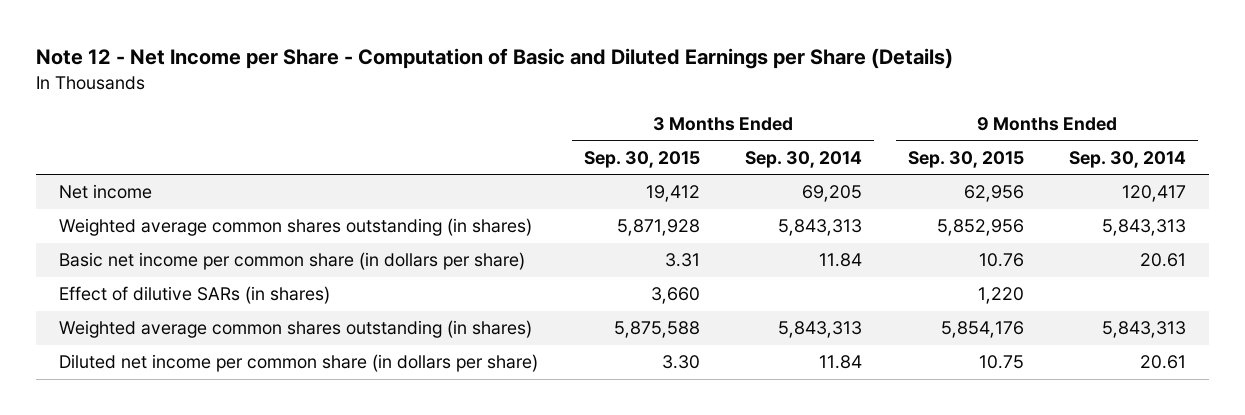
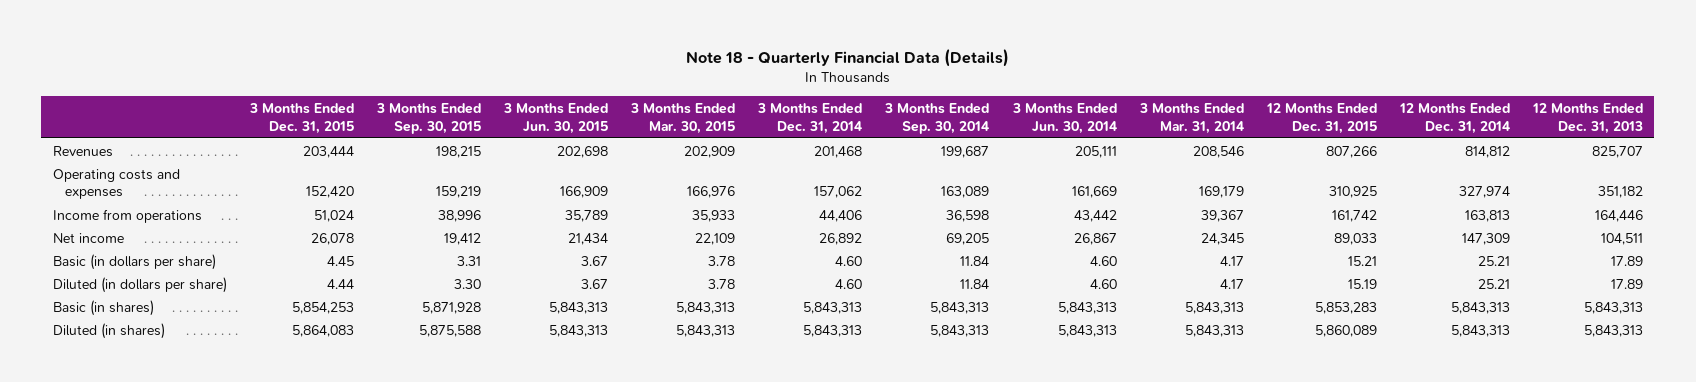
- Note 12 - Net Income per Share - Computation of Basic and Diluted Earnings per Share (Details)
+ Note 18 - Quarterly Financial Data (Details)
- | 3 Months Ended Sep. 30, 2015 | 3 Months Ended Sep. 30, 2014 | 9 Months Ended Sep. 30, 2015 | 9 Months Ended Sep. 30, 2014
+ | 3 Months Ended Dec. 31, 2015 | 3 Months Ended Sep. 30, 2015 | 3 Months Ended Jun. 30, 2015 | 3 Months Ended Mar. 30, 2015 | 3 Months Ended Dec. 31, 2014 | 3 Months Ended Sep. 30, 2014 | 3 Months Ended Jun. 30, 2014 | 3 Months Ended Mar. 31, 2014 | 12 Months Ended Dec. 31, 2015 | 12 Months Ended Dec. 31, 2014 | 12 Months Ended Dec. 31, 2013
+ Revenues | 203,444 | 198,215 | 202,698 | 202,909 | 201,468 | 199,687 | 205,111 | 208,546 | 807,266 | 814,812 | 825,707
+ Operating costs and expenses | 152,420 | 159,219 | 166,909 | 166,976 | 157,062 | 163,089 | 161,669 | 169,179 | 310,925 | 327,974 | 351,182
+ Income from operations | 51,024 | 38,996 | 35,789 | 35,933 | 44,406 | 36,598 | 43,442 | 39,367 | 161,742 | 163,813 | 164,446
- Weighted average common shares outstanding (in shares) | 5,871,928 | 5,843,313 | 5,852,956 | 5,843,313
- Basic net income per common share (in dollars per share) | 3.31 | 11.84 | 10.76 | 20.61
- Effect of dilutive SARs (in shares) | 3,660 | | 1,220 |
- Weighted average common shares outstanding (in shares) | 5,875,588 | 5,843,313 | 5,854,176 | 5,843,313
- Diluted net income per common share (in dollars per share) | 3.30 | 11.84 | 10.75 | 20.61
+ Basic (in dollars per share) | 4.45 | 3.31 | 3.67 | 3.78 | 4.60 | 11.84 | 4.60 | 4.17 | 15.21 | 25.21 | 17.89
+ Diluted (in dollars per share) | 4.44 | 3.30 | 3.67 | 3.78 | 4.60 | 11.84 | 4.60 | 4.17 | 15.19 | 25.21 | 17.89
+ Basic (in shares) | 5,854,253 | 5,871,928 | 5,843,313 | 5,843,313 | 5,843,313 | 5,843,313 | 5,843,313 | 5,843,313 | 5,853,283 | 5,843,313 | 5,843,313
+ Diluted (in shares) | 5,864,083 | 5,875,588 | 5,843,313 | 5,843,313 | 5,843,313 | 5,843,313 | 5,843,313 | 5,843,313 | 5,860,089 | 5,843,313 | 5,843,313

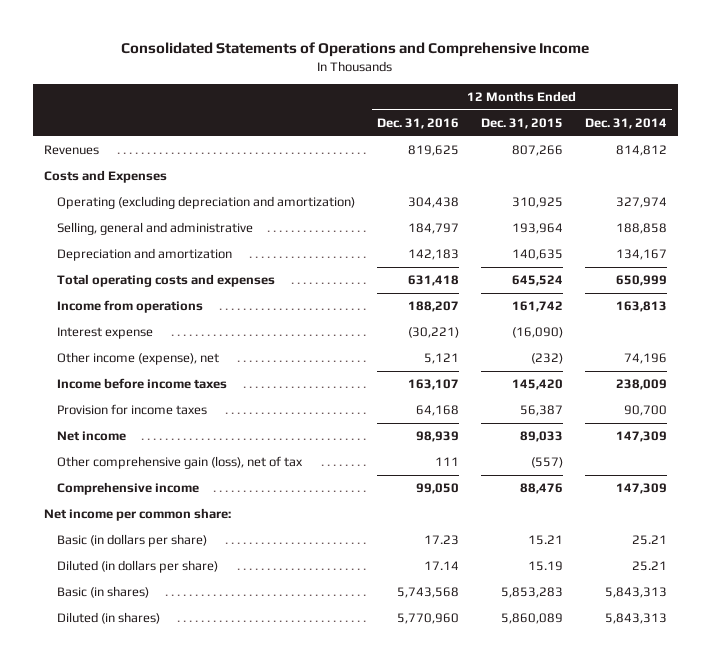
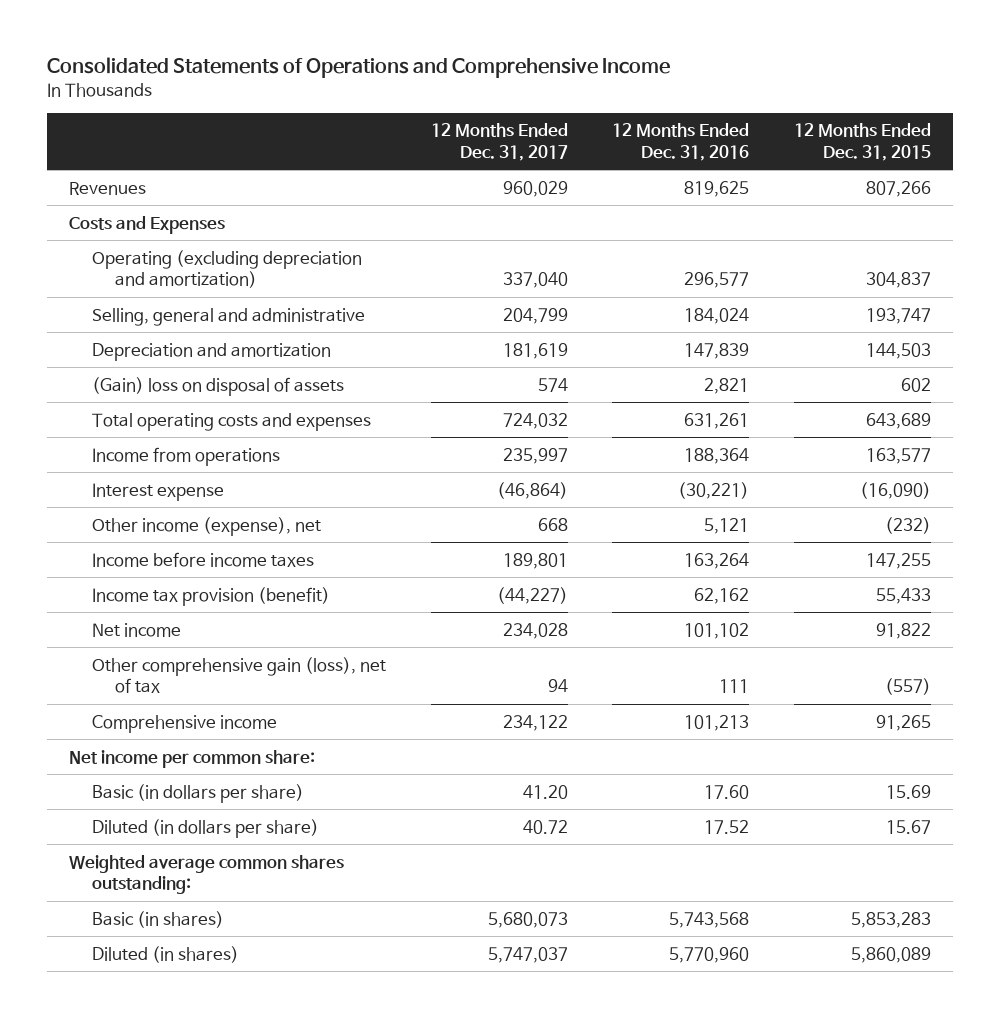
- | 12 Months Ended Dec. 31, 2016 | 12 Months Ended Dec. 31, 2015 | 12 Months Ended Dec. 31, 2014
+ | 12 Months Ended Dec. 31, 2017 | 12 Months Ended Dec. 31, 2016 | 12 Months Ended Dec. 31, 2015
- Operating (excluding depreciation and amortization) | 304,438 | 310,925 | 327,974
- Selling, general and administrative | 184,797 | 193,964 | 188,858
- Depreciation and amortization | 142,183 | 140,635 | 134,167
- Total operating costs and expenses | 631,418 | 645,524 | 650,999
- Income from operations | 188,207 | 161,742 | 163,813
+ Operating (excluding depreciation and amortization) | 337,040 | 296,577 | 304,837
+ Selling, general and administrative | 204,799 | 184,024 | 193,747
+ Depreciation and amortization | 181,619 | 147,839 | 144,503
+ (Gain) loss on disposal of assets | 574 | 2,821 | 602
+ Total operating costs and expenses | 724,032 | 631,261 | 643,689
+ Income from operations | 235,997 | 188,364 | 163,577
- Income before income taxes | 163,107 | 145,420 | 238,009
- Provision for income taxes | 64,168 | 56,387 | 90,700
- Net income | 98,939 | 89,033 | 147,309
+ Income before income taxes | 189,801 | 163,264 | 147,255
+ Income tax provision (benefit) | (44,227) | 62,162 | 55,433
+ Net income | 234,028 | 101,102 | 91,822
- Comprehensive income | 99,050 | 88,476 | 147,309
+ Comprehensive income | 234,122 | 101,213 | 91,265
- Basic (in dollars per share) | 17.23 | 15.21 | 25.21
- Diluted (in dollars per share) | 17.14 | 15.19 | 25.21
+ Basic (in dollars per share) | 41.20 | 17.60 | 15.69
+ Diluted (in dollars per share) | 40.72 | 17.52 | 15.67
+ Weighted average common shares outstanding:

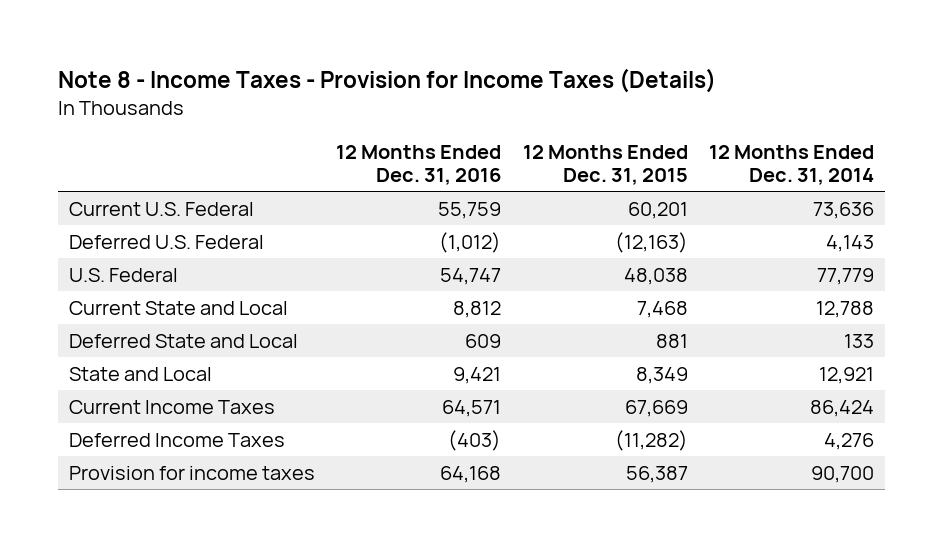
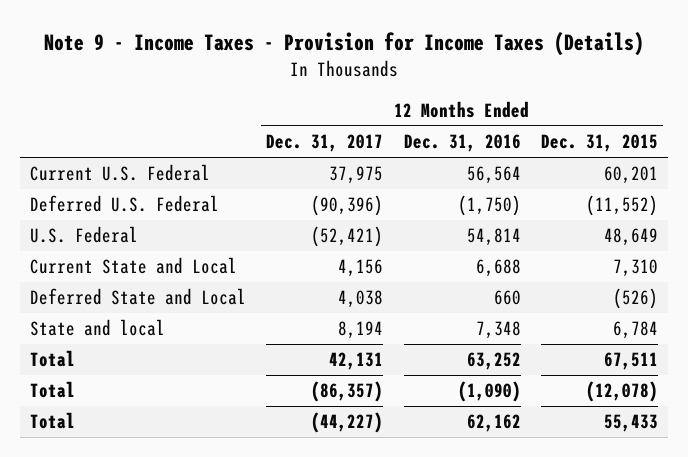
- Note 8 - Income Taxes - Provision for Income Taxes (Details)
+ Note 9 - Income Taxes - Provision for Income Taxes (Details)
- | 12 Months Ended Dec. 31, 2016 | 12 Months Ended Dec. 31, 2015 | 12 Months Ended Dec. 31, 2014
+ | 12 Months Ended Dec. 31, 2017 | 12 Months Ended Dec. 31, 2016 | 12 Months Ended Dec. 31, 2015
- Current U.S. Federal | 55,759 | 60,201 | 73,636
- Deferred U.S. Federal | (1,012) | (12,163) | 4,143
- U.S. Federal | 54,747 | 48,038 | 77,779
- Current State and Local | 8,812 | 7,468 | 12,788
- Deferred State and Local | 609 | 881 | 133
- State and Local | 9,421 | 8,349 | 12,921
- Current Income Taxes | 64,571 | 67,669 | 86,424
- Deferred Income Taxes | (403) | (11,282) | 4,276
- Provision for income taxes | 64,168 | 56,387 | 90,700
+ Current U.S. Federal | 37,975 | 56,564 | 60,201
+ Deferred U.S. Federal | (90,396) | (1,750) | (11,552)
+ U.S. Federal | (52,421) | 54,814 | 48,649
+ Current State and Local | 4,156 | 6,688 | 7,310
+ Deferred State and Local | 4,038 | 660 | (526)
+ State and local | 8,194 | 7,348 | 6,784
+ Total | 42,131 | 63,252 | 67,511
+ Total | (86,357) | (1,090) | (12,078)
+ Total | (44,227) | 62,162 | 55,433

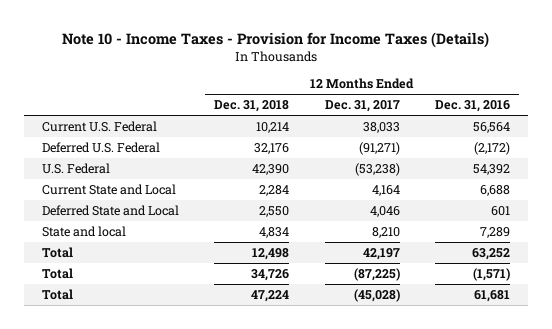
- Note 9 - Income Taxes - Provision for Income Taxes (Details)
+ Note 10 - Income Taxes - Provision for Income Taxes (Details)
- | 12 Months Ended Dec. 31, 2017 | 12 Months Ended Dec. 31, 2016 | 12 Months Ended Dec. 31, 2015
+ | 12 Months Ended Dec. 31, 2018 | 12 Months Ended Dec. 31, 2017 | 12 Months Ended Dec. 31, 2016
- Current U.S. Federal | 37,975 | 56,564 | 60,201
- Deferred U.S. Federal | (90,396) | (1,750) | (11,552)
- U.S. Federal | (52,421) | 54,814 | 48,649
- Current State and Local | 4,156 | 6,688 | 7,310
- Deferred State and Local | 4,038 | 660 | (526)
- State and local | 8,194 | 7,348 | 6,784
- Total | 42,131 | 63,252 | 67,511
- Total | (86,357) | (1,090) | (12,078)
- Total | (44,227) | 62,162 | 55,433
+ Current U.S. Federal | 10,214 | 38,033 | 56,564
+ Deferred U.S. Federal | 32,176 | (91,271) | (2,172)
+ U.S. Federal | 42,390 | (53,238) | 54,392
+ Current State and Local | 2,284 | 4,164 | 6,688
+ Deferred State and Local | 2,550 | 4,046 | 601
+ State and local | 4,834 | 8,210 | 7,289
+ Total | 12,498 | 42,197 | 63,252
+ Total | 34,726 | (87,225) | (1,571)
+ Total | 47,224 | (45,028) | 61,681

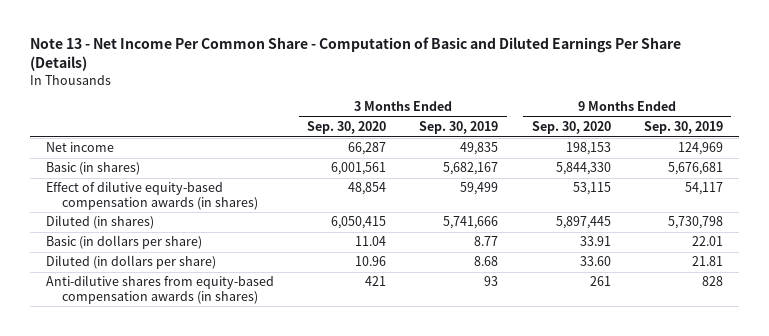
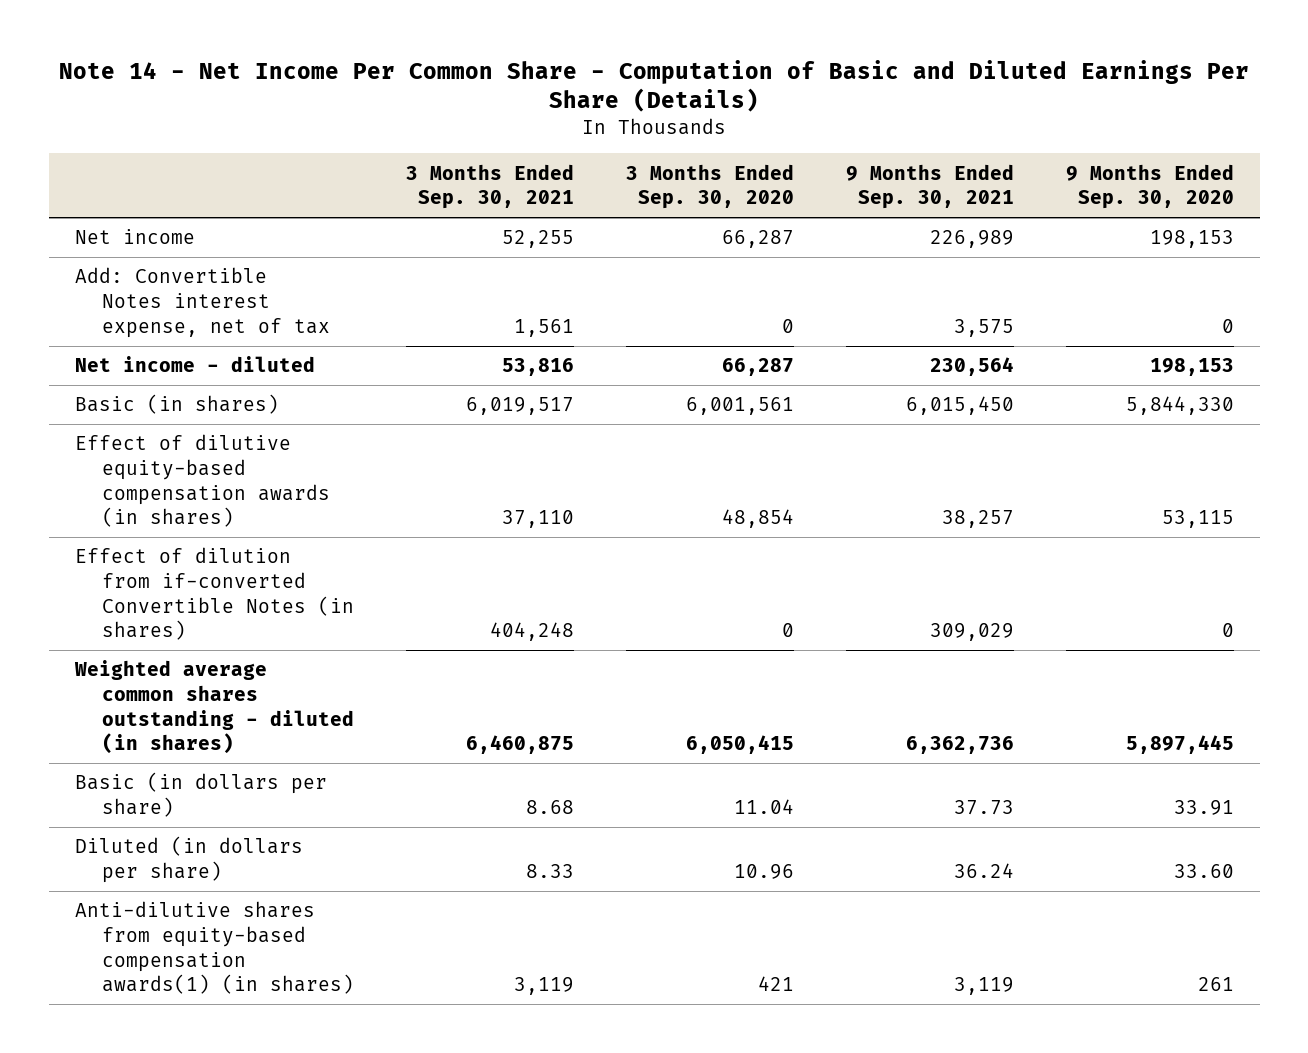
- Note 13 - Net Income Per Common Share - Computation of Basic and Diluted Earnings Per Share (Details)
+ Note 14 - Net Income Per Common Share - Computation of Basic and Diluted Earnings Per Share (Details)
- | 3 Months Ended Sep. 30, 2020 | 3 Months Ended Sep. 30, 2019 | 9 Months Ended Sep. 30, 2020 | 9 Months Ended Sep. 30, 2019
+ | 3 Months Ended Sep. 30, 2021 | 3 Months Ended Sep. 30, 2020 | 9 Months Ended Sep. 30, 2021 | 9 Months Ended Sep. 30, 2020
+ Add: Convertible Notes interest expense, net of tax | 1,561 | 0 | 3,575 | 0
+ Net income - diluted | 53,816 | 66,287 | 230,564 | 198,153
- Diluted (in shares) | 6,050,415 | 5,741,666 | 5,897,445 | 5,730,798
+ Effect of dilution from if-converted Convertible Notes (in shares) | 404,248 | 0 | 309,029 | 0
+ Weighted average common shares outstanding - diluted (in shares) | 6,460,875 | 6,050,415 | 6,362,736 | 5,897,445
- Anti-dilutive shares from equity-based compensation awards (in shares) | 421 | 93 | 261 | 828
+ Anti-dilutive shares from equity-based compensation awards(1) (in shares) | 3,119 | 421 | 3,119 | 261

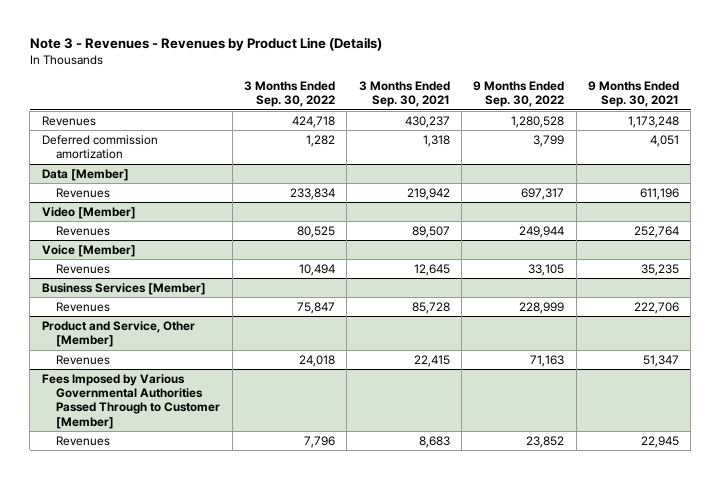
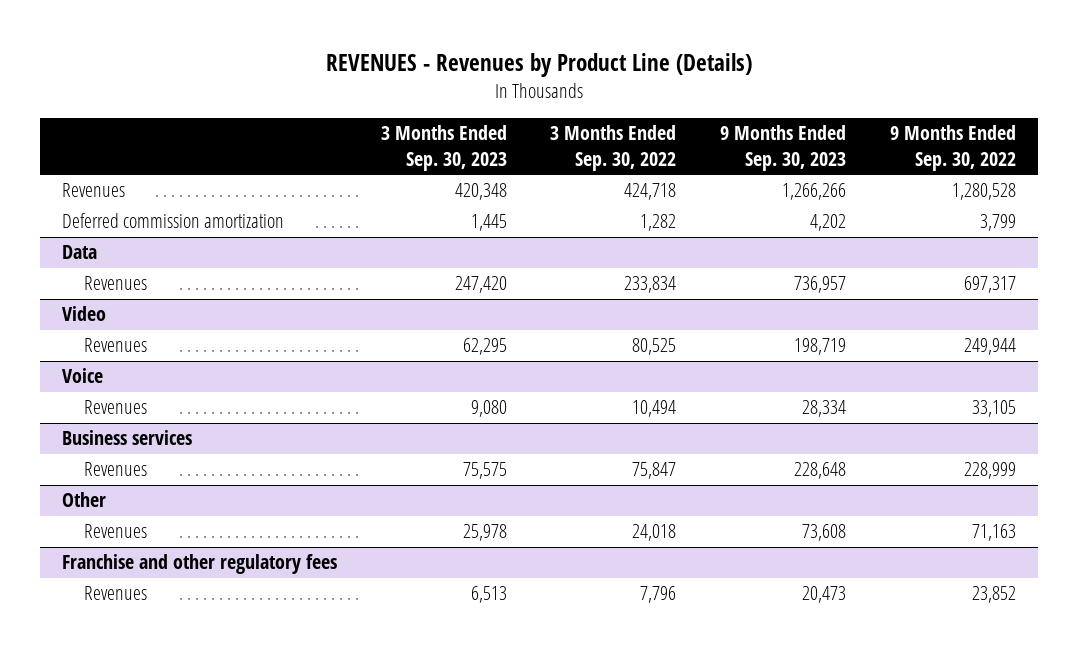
- Note 3 - Revenues - Revenues by Product Line (Details)
+ REVENUES - Revenues by Product Line (Details)
- | 3 Months Ended Sep. 30, 2022 | 3 Months Ended Sep. 30, 2021 | 9 Months Ended Sep. 30, 2022 | 9 Months Ended Sep. 30, 2021
+ | 3 Months Ended Sep. 30, 2023 | 3 Months Ended Sep. 30, 2022 | 9 Months Ended Sep. 30, 2023 | 9 Months Ended Sep. 30, 2022
- Data [Member]
+ Data
- Video [Member]
+ Video
- Voice [Member]
+ Voice
- Business Services [Member]
+ Business services
- Product and Service, Other [Member]
+ Other
- Fees Imposed by Various Governmental Authorities Passed Through to Customer [Member]
+ Franchise and other regulatory fees

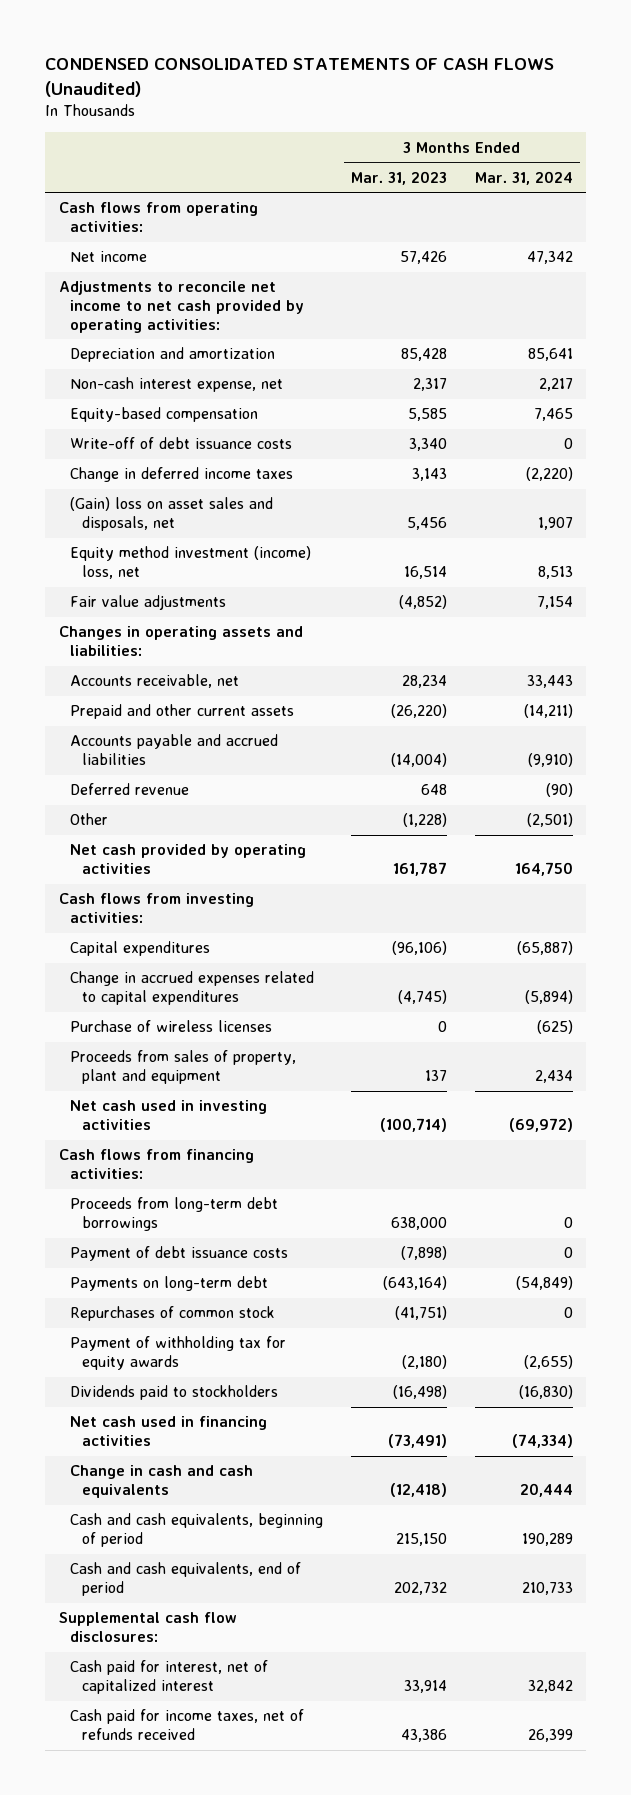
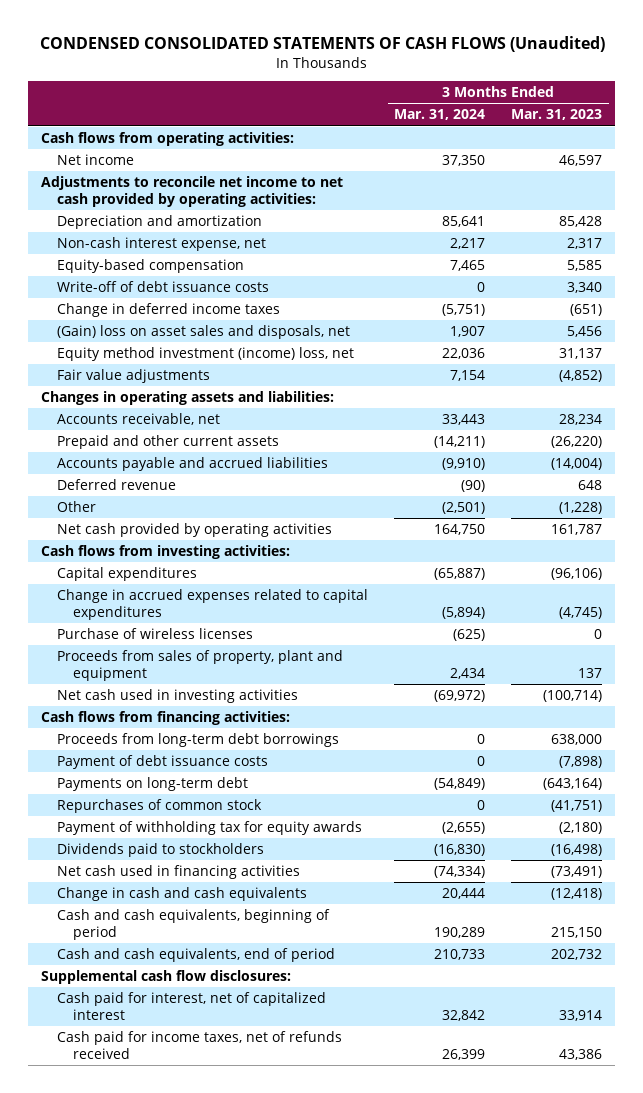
- | 3 Months Ended Mar. 31, 2023 | 3 Months Ended Mar. 31, 2024
+ | 3 Months Ended Mar. 31, 2024 | 3 Months Ended Mar. 31, 2023
- Net income | 57,426 | 47,342
+ Net income | 37,350 | 46,597
- Change in deferred income taxes | 3,143 | (2,220)
+ Change in deferred income taxes | (5,751) | (651)
- Equity method investment (income) loss, net | 16,514 | 8,513
+ Equity method investment (income) loss, net | 22,036 | 31,137

